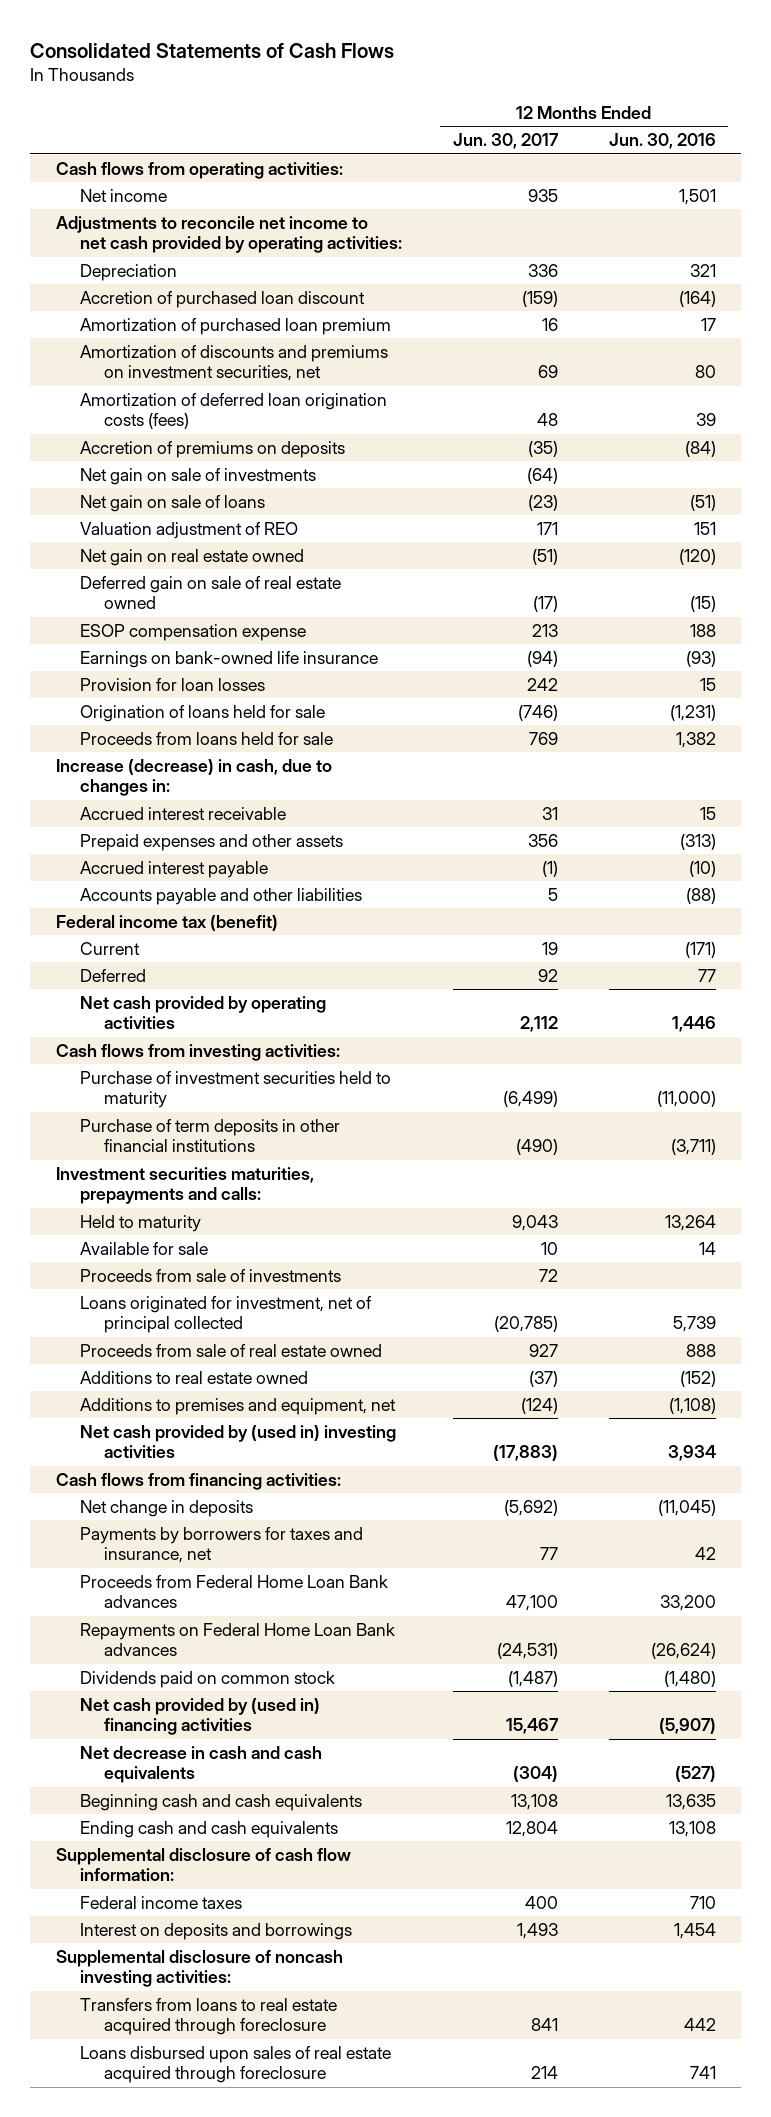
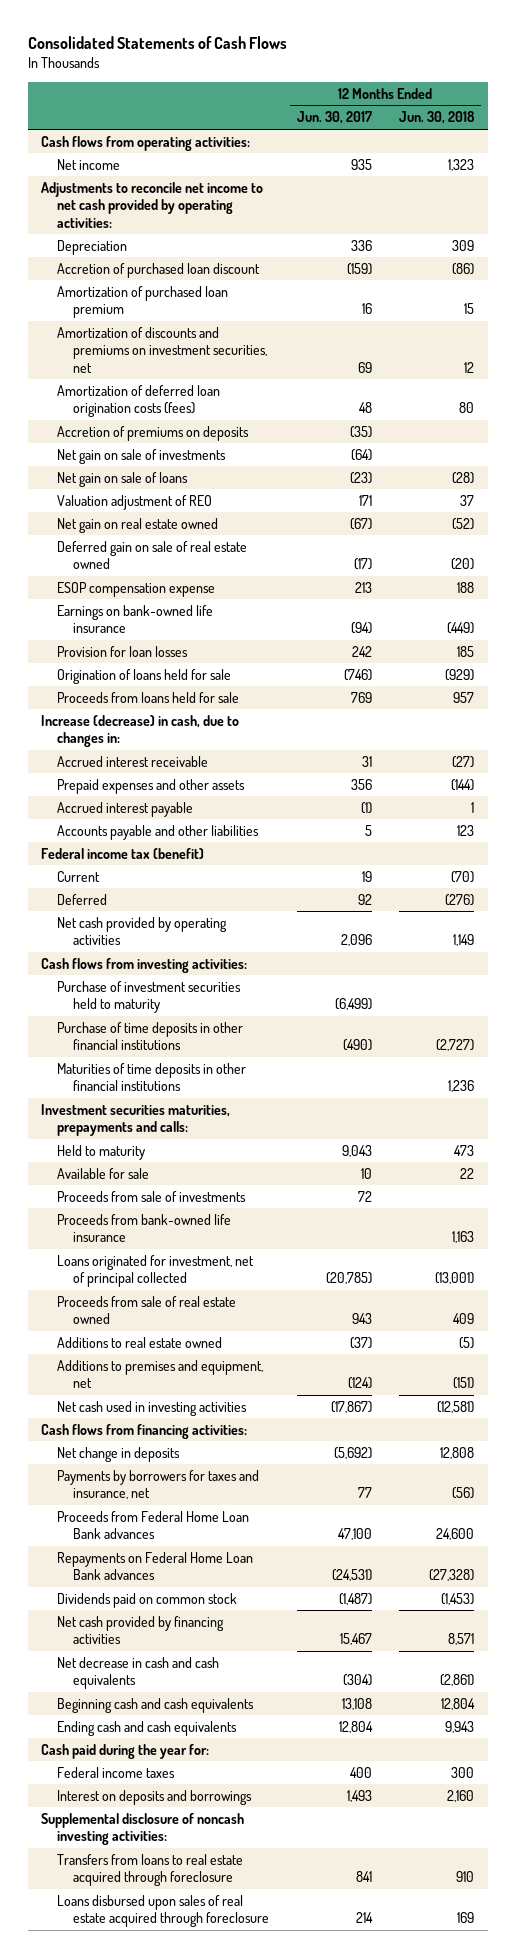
- | 12 Months Ended Jun. 30, 2017 | 12 Months Ended Jun. 30, 2016
+ | 12 Months Ended Jun. 30, 2017 | 12 Months Ended Jun. 30, 2018
- Net gain on real estate owned | (51) | (120)
+ Net gain on real estate owned | (67) | (52)
- Net cash provided by operating activities | 2,112 | 1,446
+ Net cash provided by operating activities | 2,096 | 1,149
- Purchase of term deposits in other financial institutions | (490) | (3,711)
+ Purchase of time deposits in other financial institutions | (490) | (2,727)
+ Maturities of time deposits in other financial institutions | | 1,236
+ Proceeds from bank-owned life insurance | | 1,163
- Proceeds from sale of real estate owned | 927 | 888
+ Proceeds from sale of real estate owned | 943 | 409
- Net cash provided by (used in) investing activities | (17,883) | 3,934
+ Net cash used in investing activities | (17,867) | (12,581)
- Net cash provided by (used in) financing activities | 15,467 | (5,907)
+ Net cash provided by financing activities | 15,467 | 8,571
- Supplemental disclosure of cash flow information:
+ Cash paid during the year for:

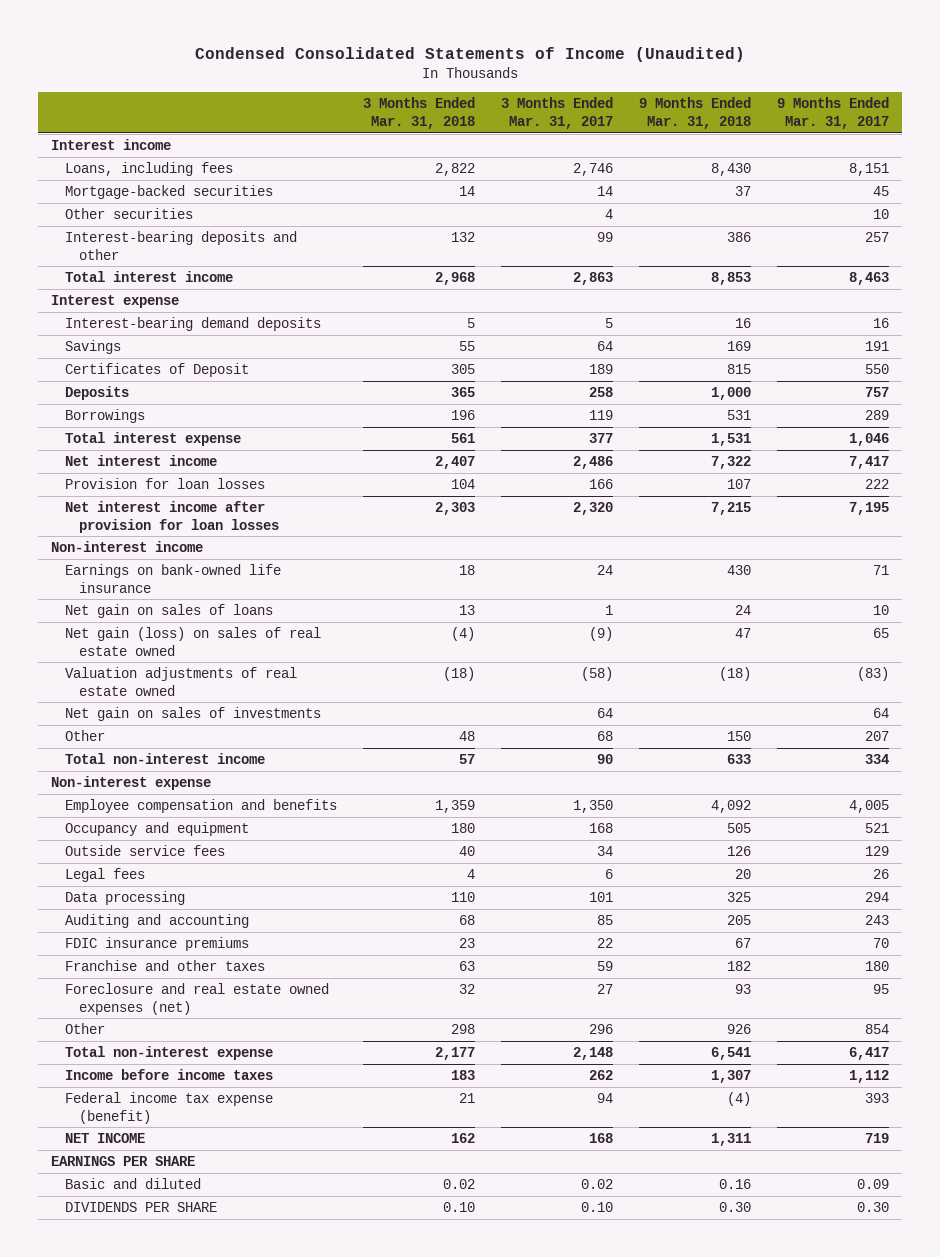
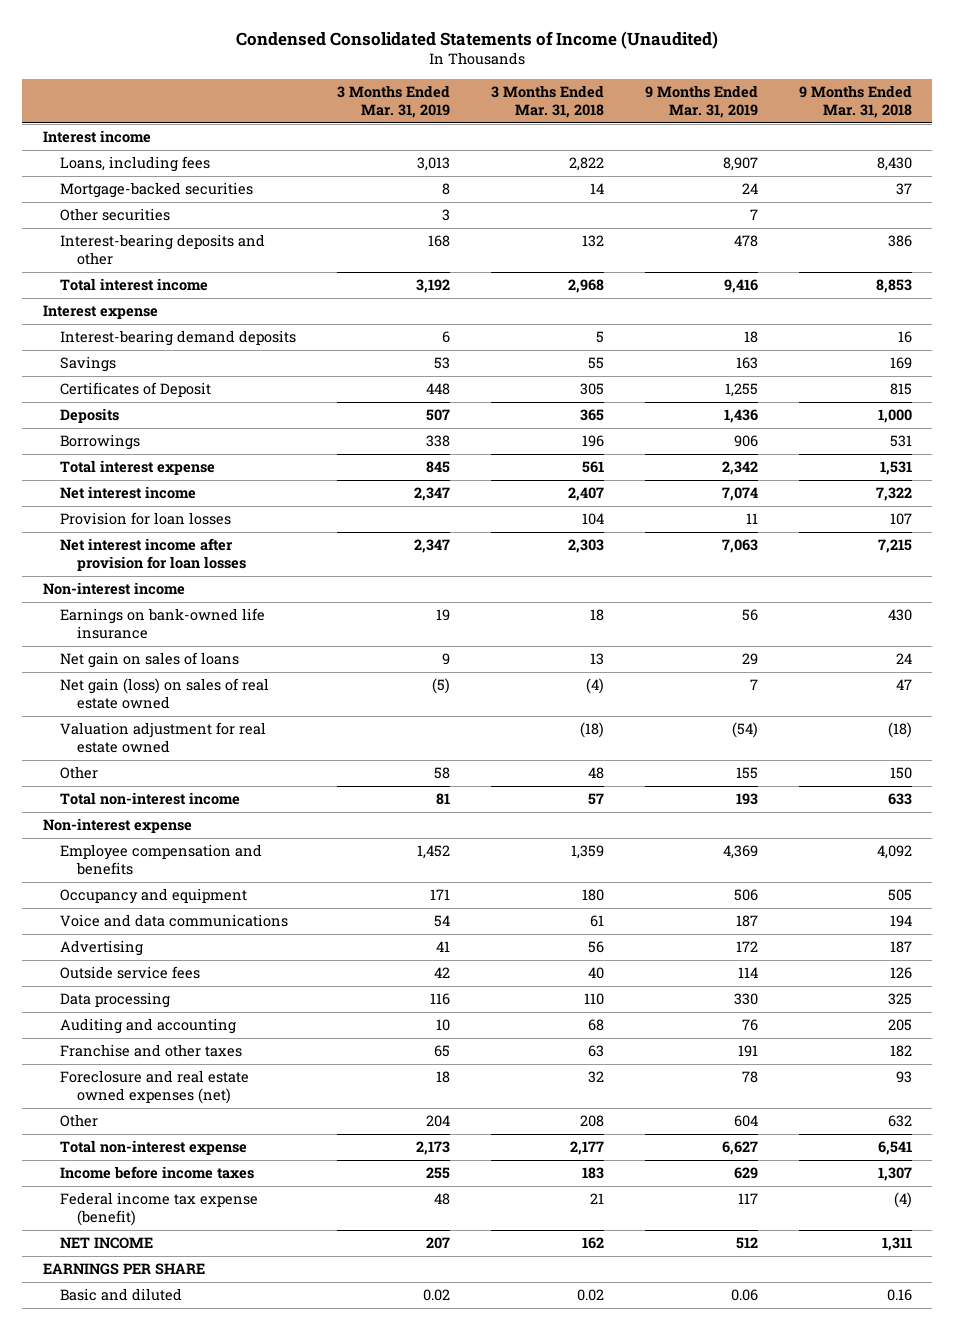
- | 3 Months Ended Mar. 31, 2018 | 3 Months Ended Mar. 31, 2017 | 9 Months Ended Mar. 31, 2018 | 9 Months Ended Mar. 31, 2017
+ | 3 Months Ended Mar. 31, 2019 | 3 Months Ended Mar. 31, 2018 | 9 Months Ended Mar. 31, 2019 | 9 Months Ended Mar. 31, 2018
- Valuation adjustments of real estate owned | (18) | (58) | (18) | (83)
- Net gain on sales of investments | | 64 | | 64
+ Valuation adjustment for real estate owned | | (18) | (54) | (18)
+ Voice and data communications | 54 | 61 | 187 | 194
+ Advertising | 41 | 56 | 172 | 187
- Legal fees | 4 | 6 | 20 | 26
- FDIC insurance premiums | 23 | 22 | 67 | 70
- Other | 298 | 296 | 926 | 854
+ Other | 204 | 208 | 604 | 632
- DIVIDENDS PER SHARE | 0.10 | 0.10 | 0.30 | 0.30

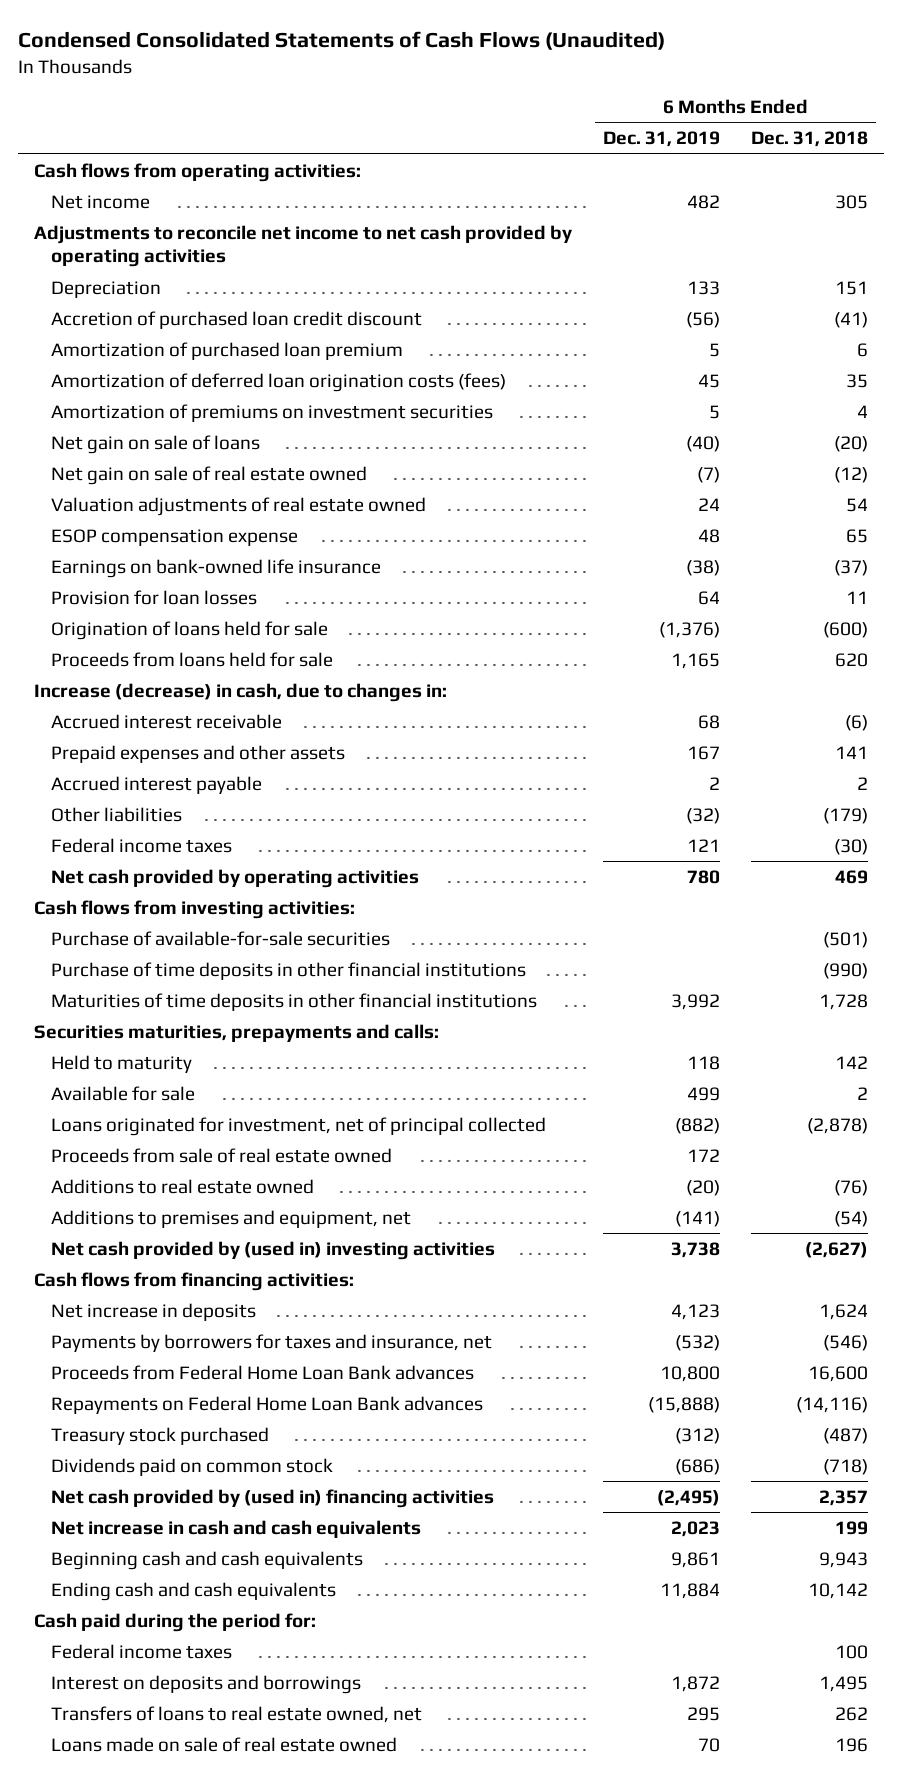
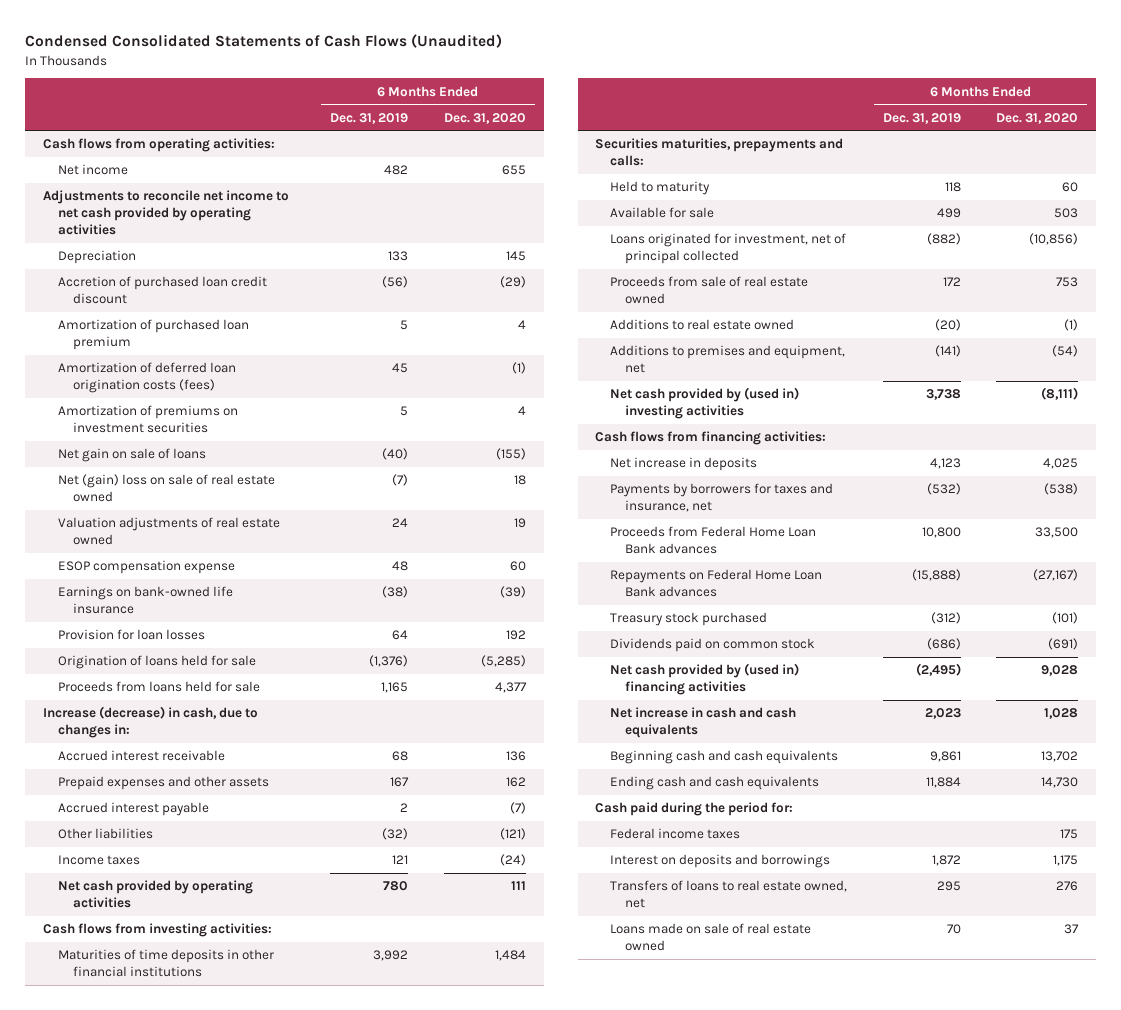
- | 6 Months Ended Dec. 31, 2019 | 6 Months Ended Dec. 31, 2018
+ | 6 Months Ended Dec. 31, 2019 | 6 Months Ended Dec. 31, 2020
- Net gain on sale of real estate owned | (7) | (12)
+ Net (gain) loss on sale of real estate owned | (7) | 18
- Federal income taxes | 121 | (30)
+ Income taxes | 121 | (24)
- Purchase of available-for-sale securities | | (501)
- Purchase of time deposits in other financial institutions | | (990)

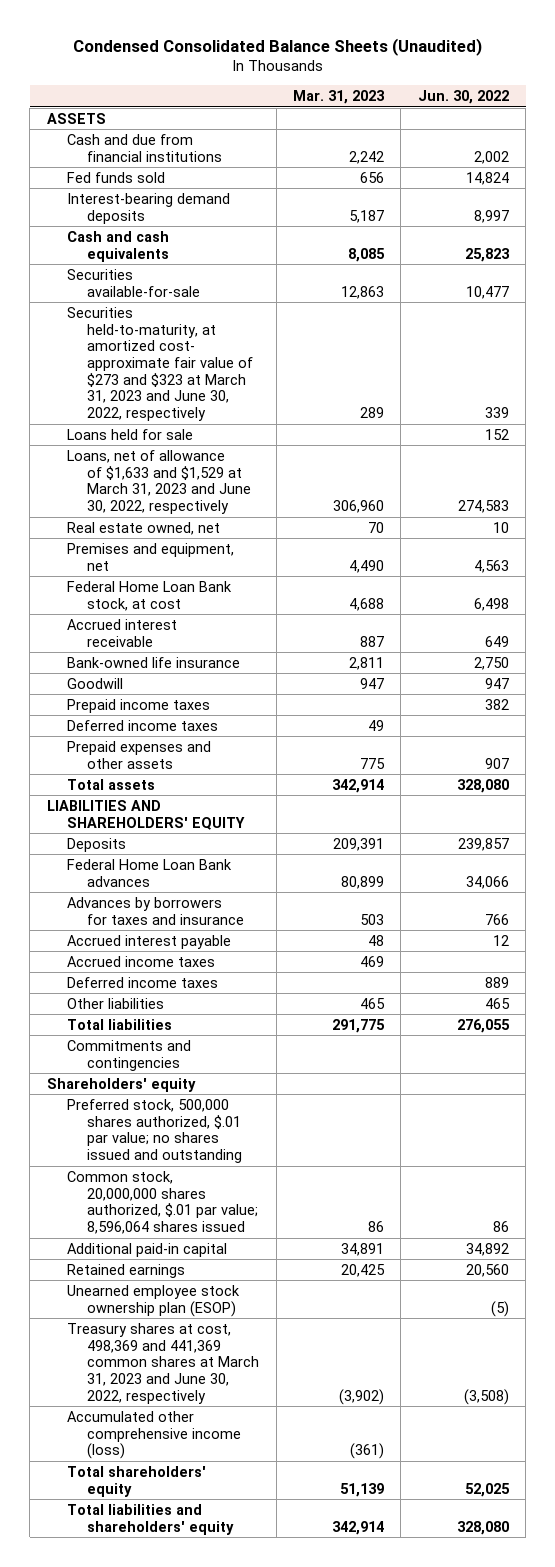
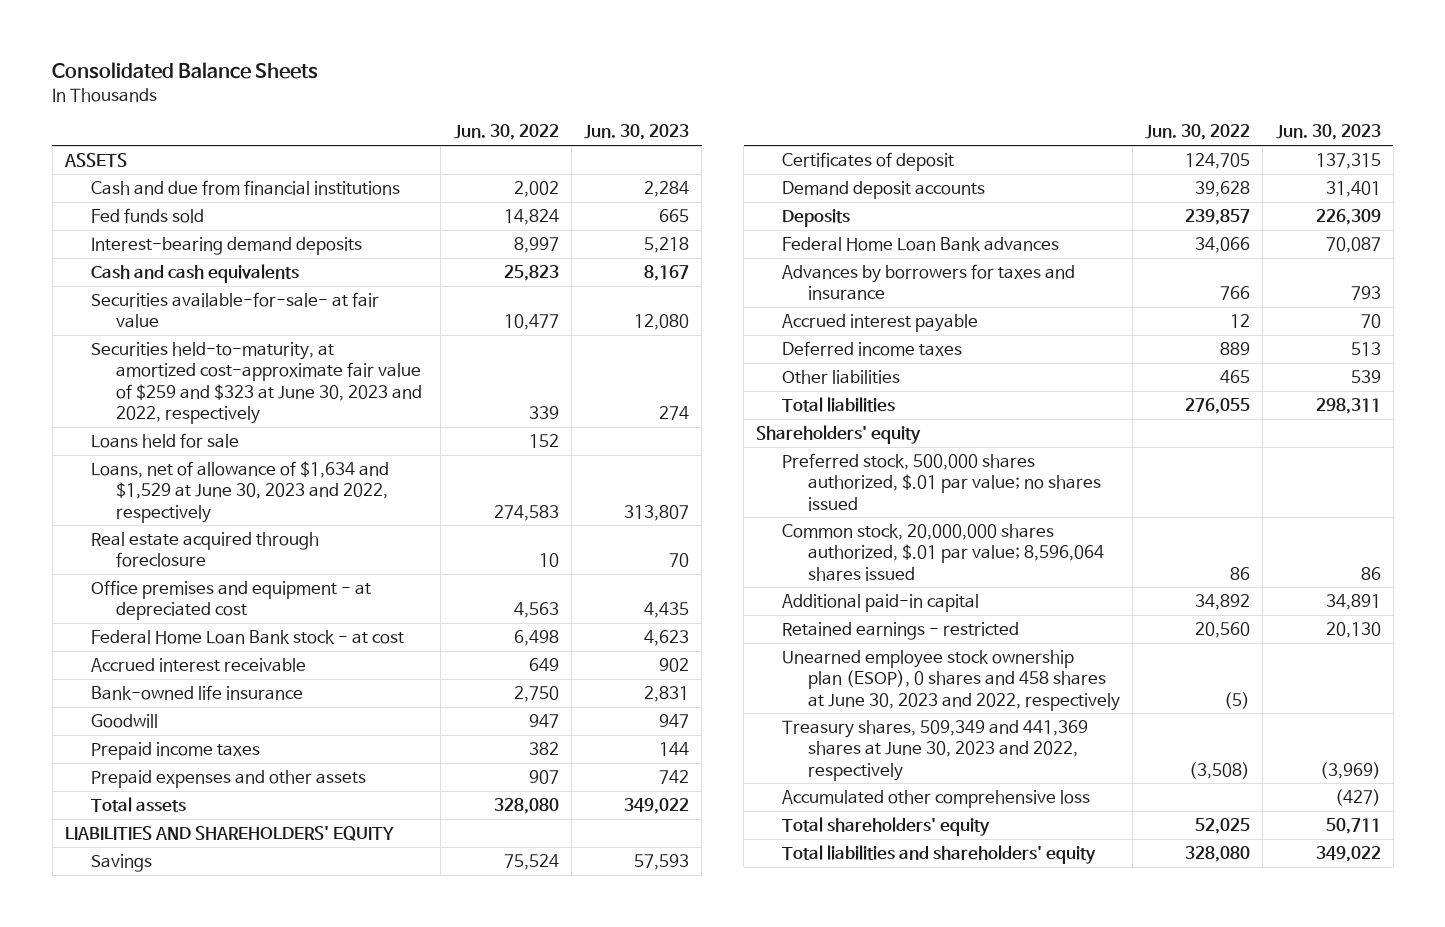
- Condensed Consolidated Balance Sheets (Unaudited)
+ Consolidated Balance Sheets
- | Mar. 31, 2023 | Jun. 30, 2022
+ | Jun. 30, 2022 | Jun. 30, 2023
- Securities available-for-sale | 12,863 | 10,477
- Securities held-to-maturity, at amortized cost- approximate fair value of $273 and $323 at March 31, 2023 and June 30, 2022, respectively | 289 | 339
+ Securities available-for-sale- at fair value | 10,477 | 12,080
+ Securities held-to-maturity, at amortized cost-approximate fair value of $259 and $323 at June 30, 2023 and 2022, respectively | 339 | 274
- Loans, net of allowance of $1,633 and $1,529 at March 31, 2023 and June 30, 2022, respectively | 306,960 | 274,583
- Real estate owned, net | 70 | 10
- Premises and equipment, net | 4,490 | 4,563
- Federal Home Loan Bank stock, at cost | 4,688 | 6,498
+ Loans, net of allowance of $1,634 and $1,529 at June 30, 2023 and 2022, respectively | 274,583 | 313,807
+ Real estate acquired through foreclosure | 10 | 70
+ Office premises and equipment - at depreciated cost | 4,563 | 4,435
+ Federal Home Loan Bank stock - at cost | 6,498 | 4,623
- Deferred income taxes | 49 |
+ Savings | 75,524 | 57,593
+ Certificates of deposit | 124,705 | 137,315
+ Demand deposit accounts | 39,628 | 31,401
- Accrued income taxes | 469 |
- Commitments and contingencies
- Preferred stock, 500,000 shares authorized, $.01 par value; no shares issued and outstanding
+ Preferred stock, 500,000 shares authorized, $.01 par value; no shares issued
- Retained earnings | 20,425 | 20,560
- Unearned employee stock ownership plan (ESOP) | | (5)
- Treasury shares at cost, 498,369 and 441,369 common shares at March 31, 2023 and June 30, 2022, respectively | (3,902) | (3,508)
- Accumulated other comprehensive income (loss) | (361) |
+ Retained earnings - restricted | 20,560 | 20,130
+ Unearned employee stock ownership plan (ESOP), 0 shares and 458 shares at June 30, 2023 and 2022, respectively | (5) |
+ Treasury shares, 509,349 and 441,369 shares at June 30, 2023 and 2022, respectively | (3,508) | (3,969)
+ Accumulated other comprehensive loss | | (427)

